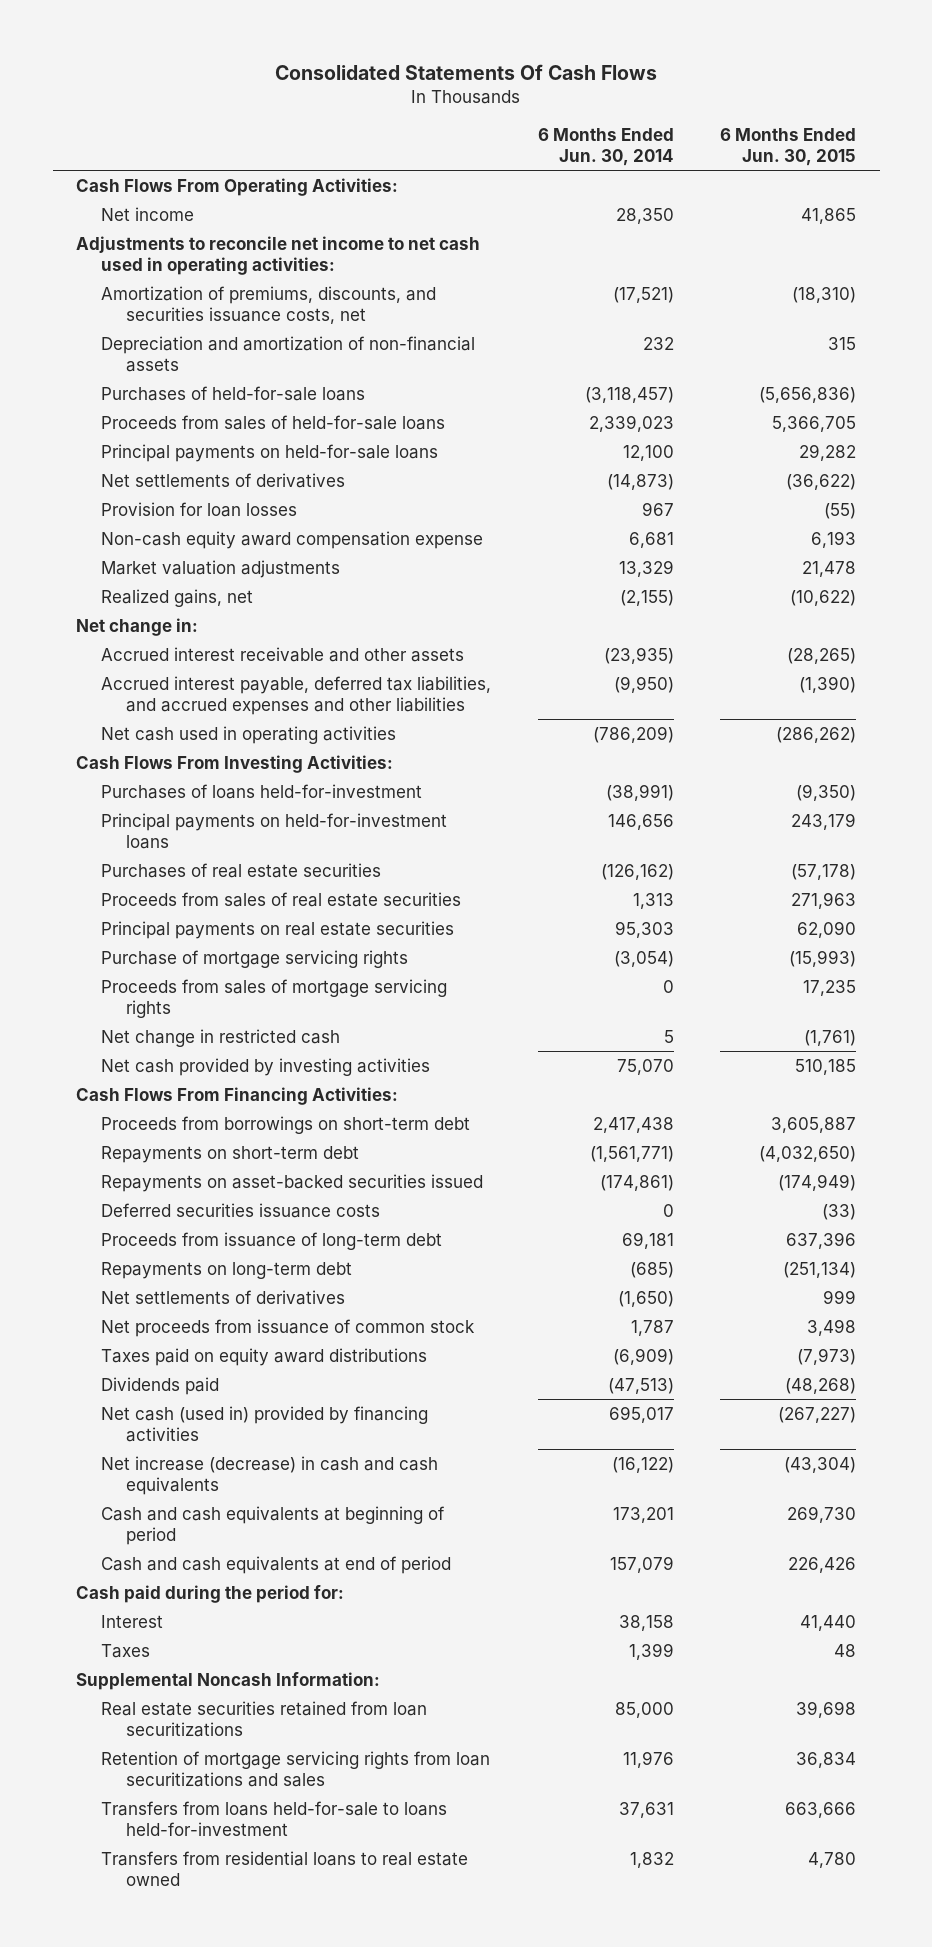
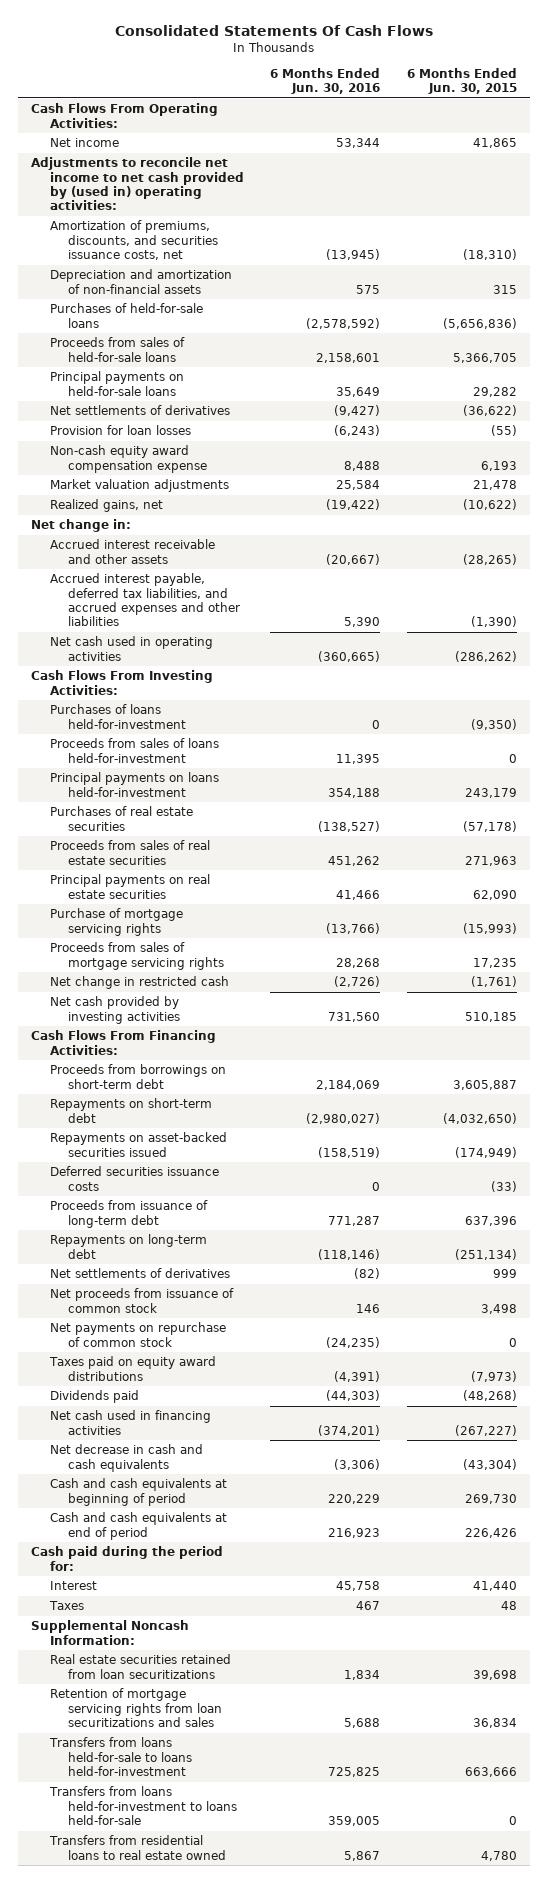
- | 6 Months Ended Jun. 30, 2014 | 6 Months Ended Jun. 30, 2015
+ | 6 Months Ended Jun. 30, 2016 | 6 Months Ended Jun. 30, 2015
- Adjustments to reconcile net income to net cash used in operating activities:
+ Adjustments to reconcile net income to net cash provided by (used in) operating activities:
- Principal payments on held-for-investment loans | 146,656 | 243,179
+ Proceeds from sales of loans held-for-investment | 11,395 | 0
+ Principal payments on loans held-for-investment | 354,188 | 243,179
+ Net payments on repurchase of common stock | (24,235) | 0
- Net cash (used in) provided by financing activities | 695,017 | (267,227)
- Net increase (decrease) in cash and cash equivalents | (16,122) | (43,304)
+ Net cash used in financing activities | (374,201) | (267,227)
+ Net decrease in cash and cash equivalents | (3,306) | (43,304)
+ Transfers from loans held-for-investment to loans held-for-sale | 359,005 | 0

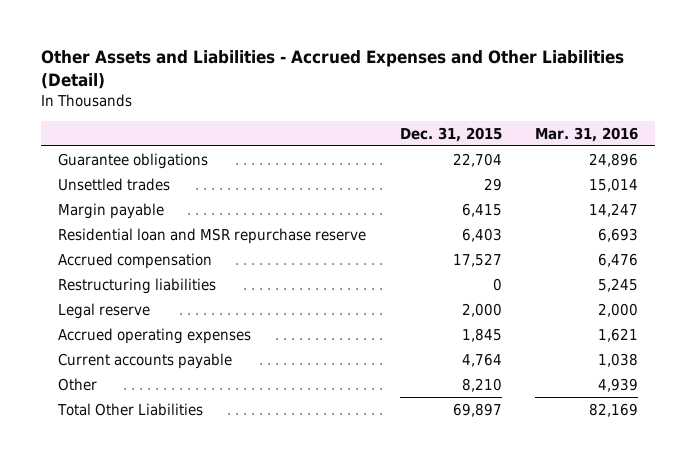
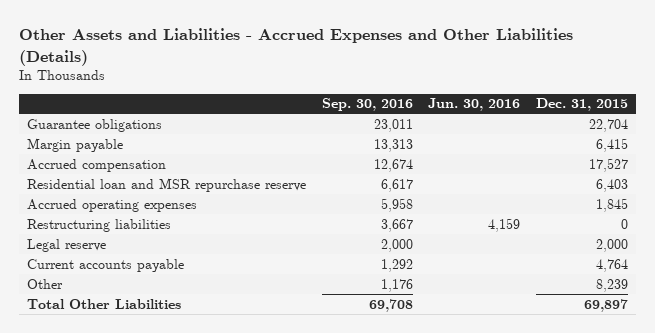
- Other Assets and Liabilities - Accrued Expenses and Other Liabilities (Detail)
+ Other Assets and Liabilities - Accrued Expenses and Other Liabilities (Details)
- | Dec. 31, 2015 | Mar. 31, 2016
+ | Sep. 30, 2016 | Jun. 30, 2016 | Dec. 31, 2015
- Unsettled trades | 29 | 15,014
moved down: Residential loan and MSR repurchase reserve | 6,617 | | 6,403
moved up: Accrued operating expenses | 5,958 | | 1,845
- Other | 8,210 | 4,939
+ Other | 1,176 | | 8,239

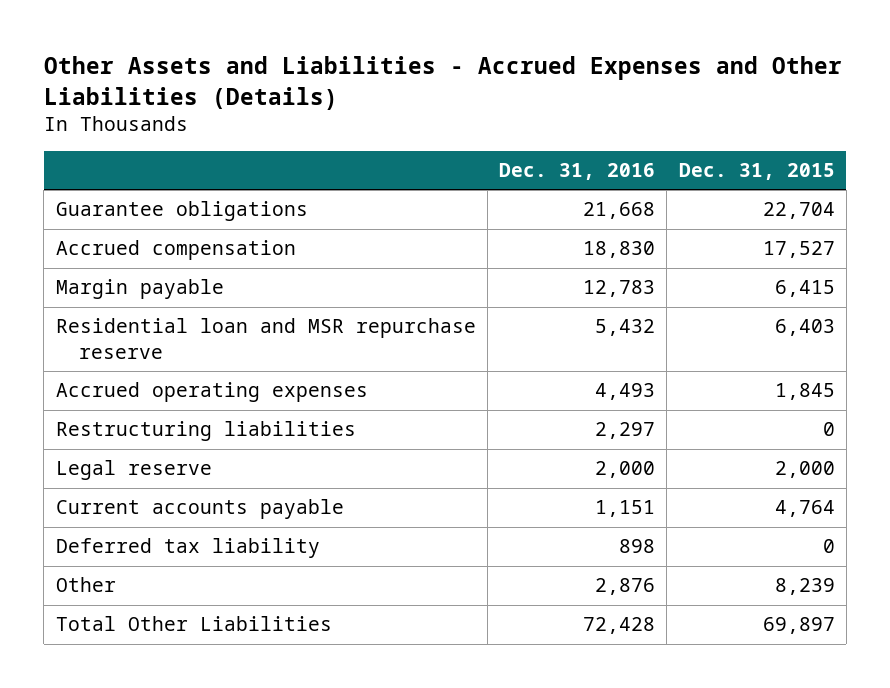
- | Sep. 30, 2016 | Jun. 30, 2016 | Dec. 31, 2015
+ | Dec. 31, 2016 | Dec. 31, 2015
moved down: Margin payable | 12,783 | 6,415
+ Deferred tax liability | 898 | 0

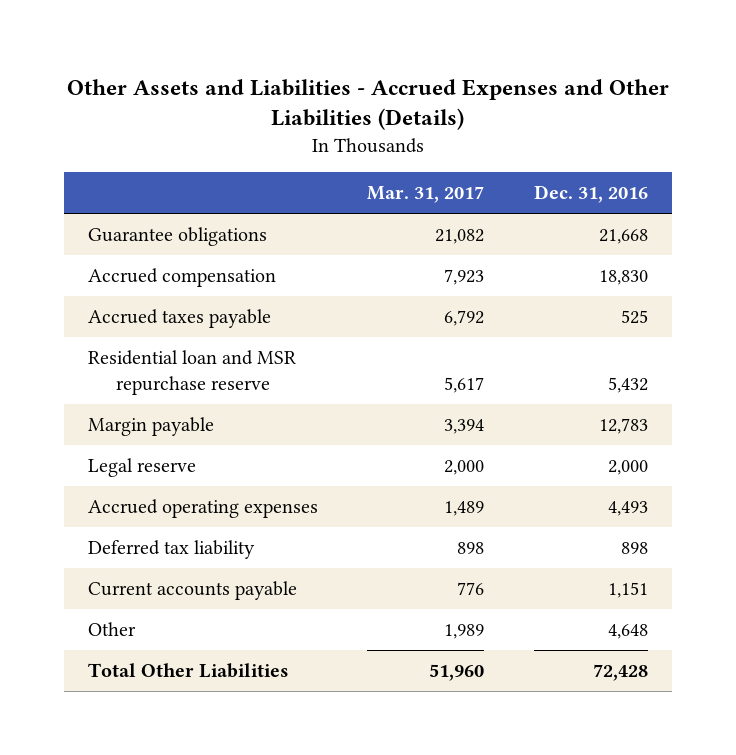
- | Dec. 31, 2016 | Dec. 31, 2015
+ | Mar. 31, 2017 | Dec. 31, 2016
+ Accrued taxes payable | 6,792 | 525
- Restructuring liabilities | 2,297 | 0
moved down: Margin payable | 3,394 | 12,783
moved down: Accrued operating expenses | 1,489 | 4,493
- Other | 2,876 | 8,239
moved down: Current accounts payable | 776 | 1,151
+ Other | 1,989 | 4,648

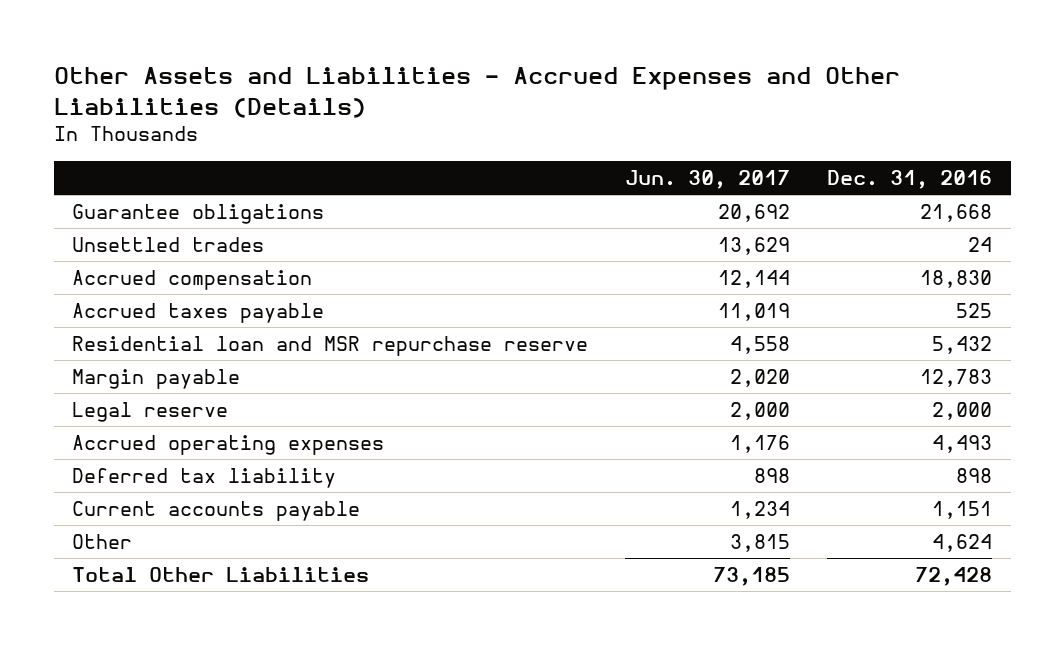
- | Mar. 31, 2017 | Dec. 31, 2016
+ | Jun. 30, 2017 | Dec. 31, 2016
+ Unsettled trades | 13,629 | 24
- Other | 1,989 | 4,648
+ Other | 3,815 | 4,624

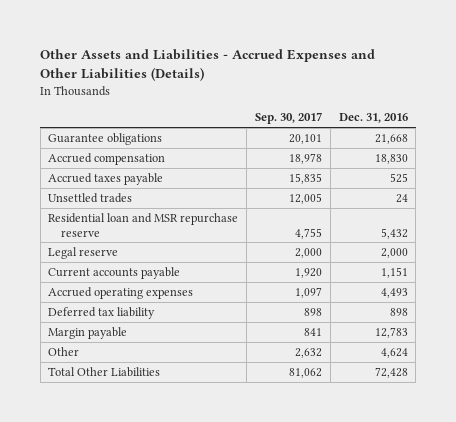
- | Jun. 30, 2017 | Dec. 31, 2016
+ | Sep. 30, 2017 | Dec. 31, 2016
moved down: Unsettled trades | 12,005 | 24
moved up: Current accounts payable | 1,920 | 1,151
moved down: Margin payable | 841 | 12,783

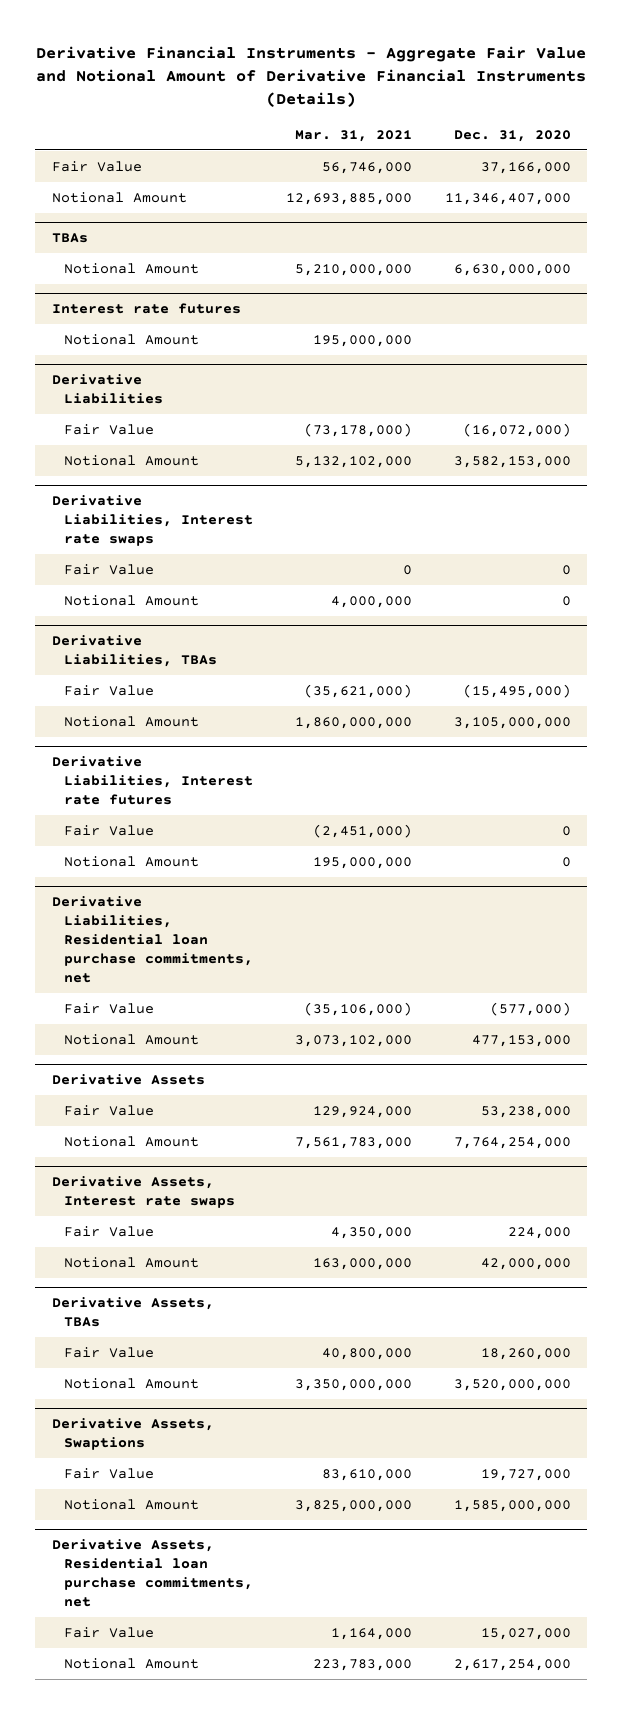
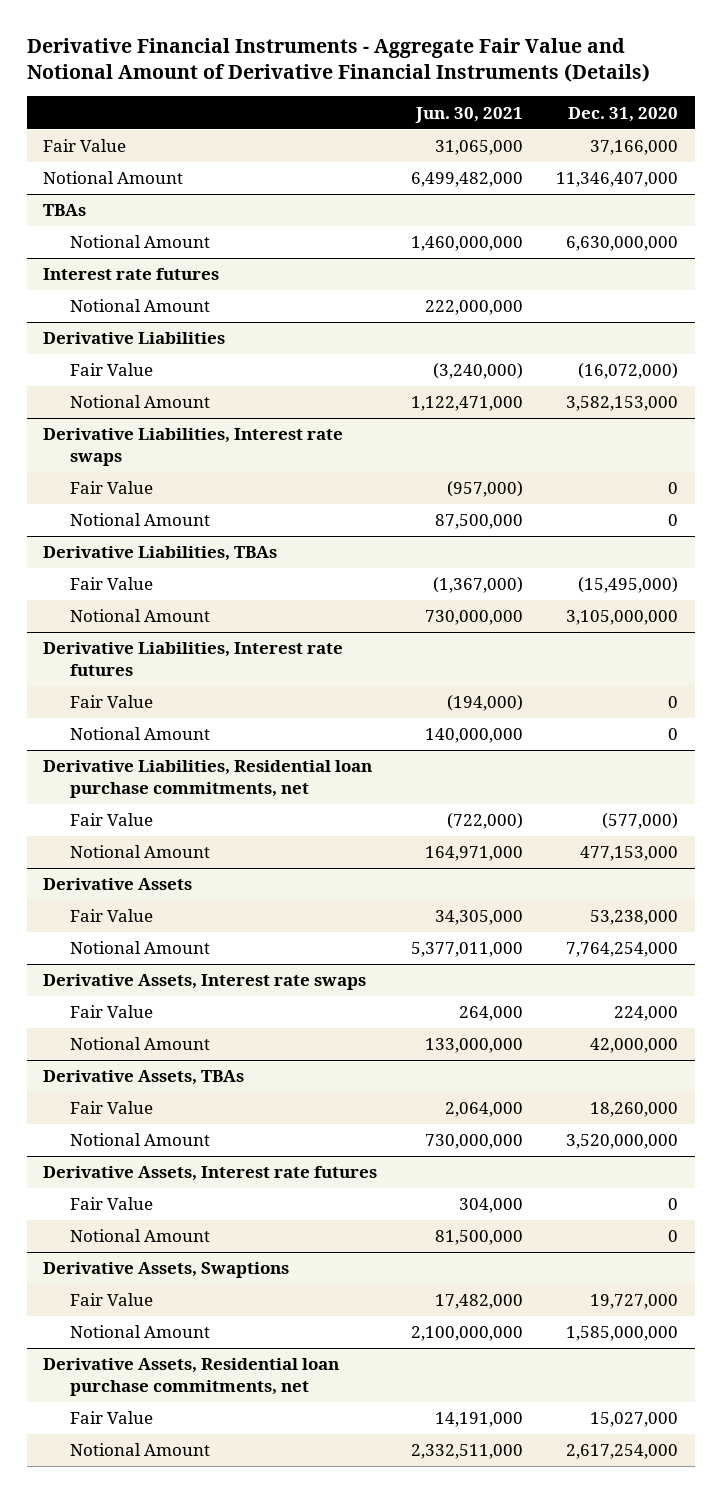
- | Mar. 31, 2021 | Dec. 31, 2020
+ | Jun. 30, 2021 | Dec. 31, 2020
+ Derivative Assets, Interest rate futures
+ Fair Value | 304,000 | 0
+ Notional Amount | 81,500,000 | 0

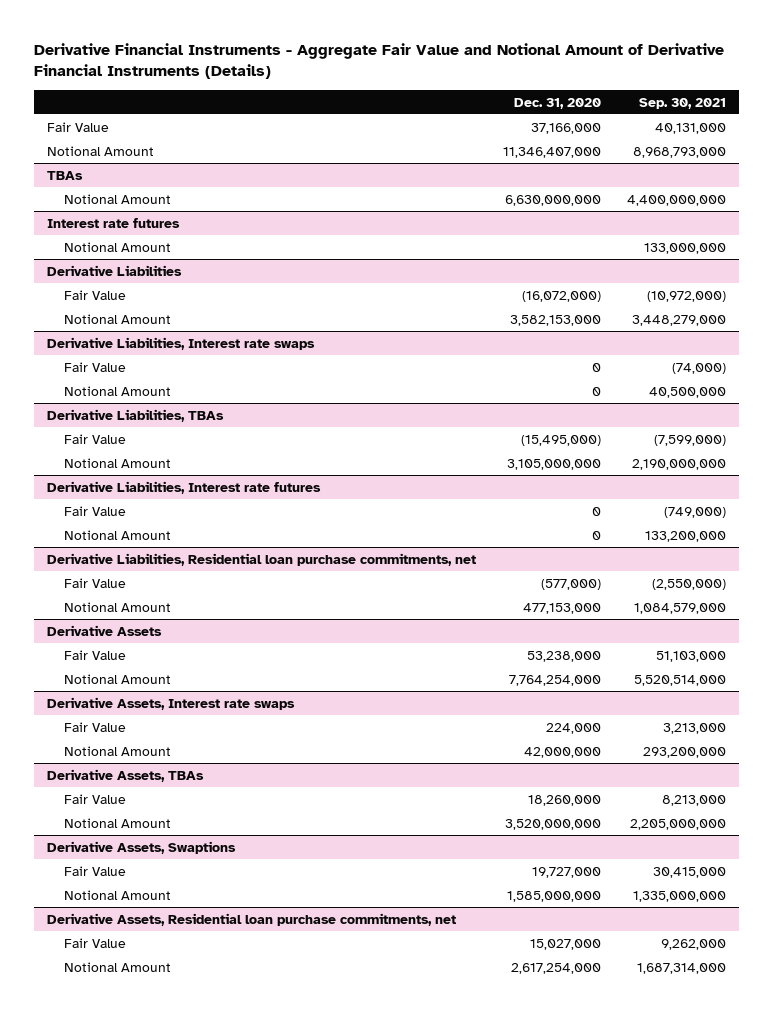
- | Jun. 30, 2021 | Dec. 31, 2020
+ | Dec. 31, 2020 | Sep. 30, 2021
- Derivative Assets, Interest rate futures
- Fair Value | 304,000 | 0
- Notional Amount | 81,500,000 | 0

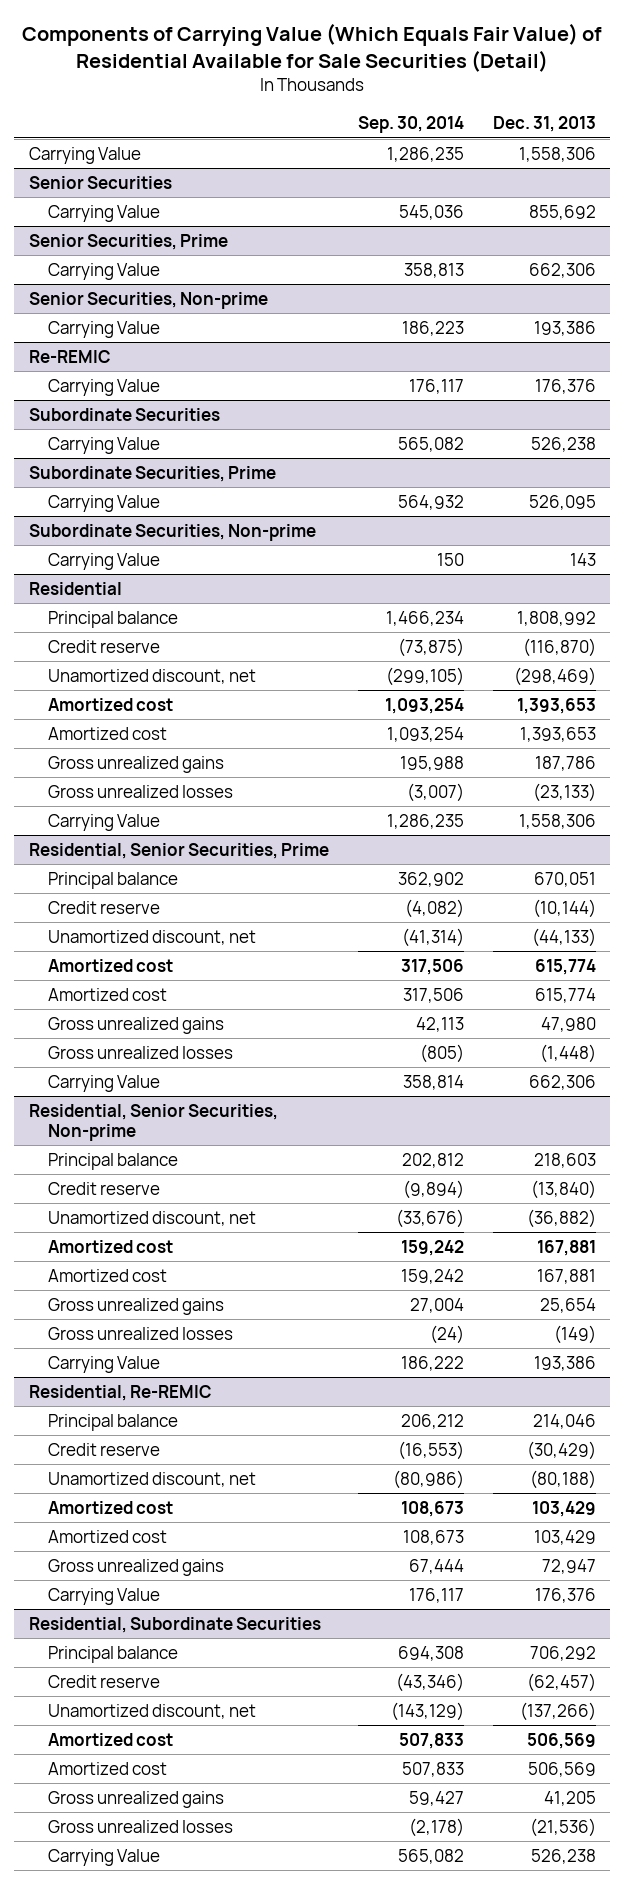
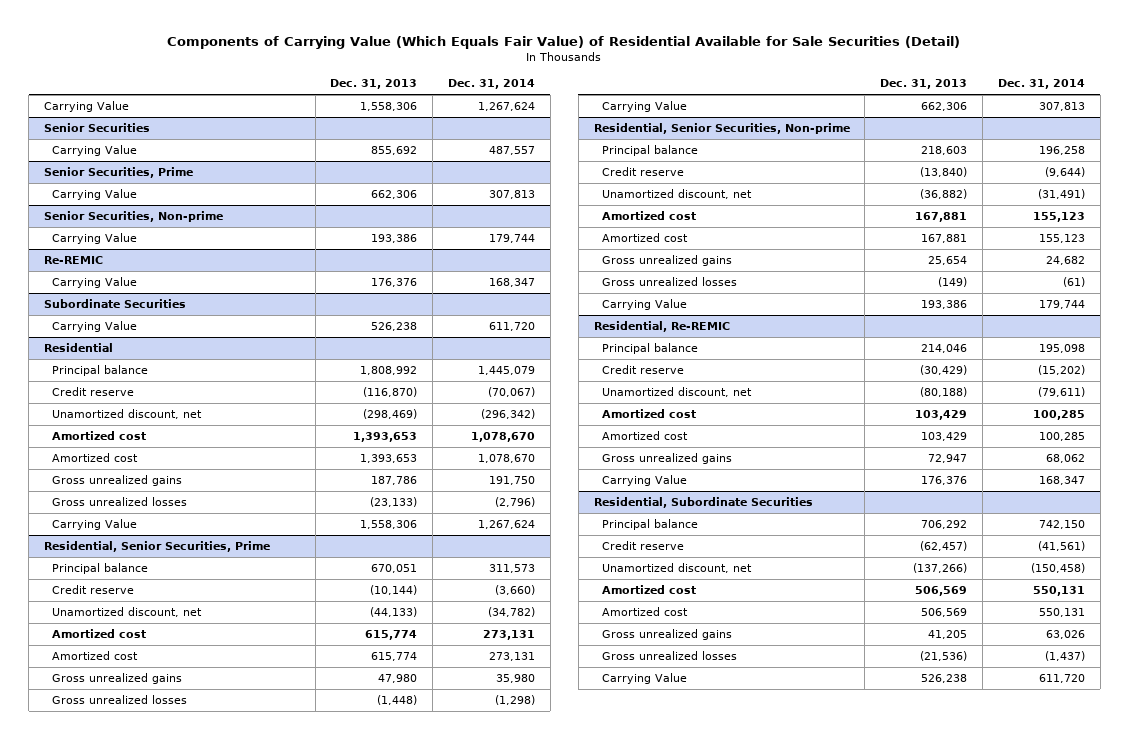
- | Sep. 30, 2014 | Dec. 31, 2013
+ | Dec. 31, 2013 | Dec. 31, 2014
- Subordinate Securities, Prime
- Carrying Value | 564,932 | 526,095
- Subordinate Securities, Non-prime
- Carrying Value | 150 | 143

